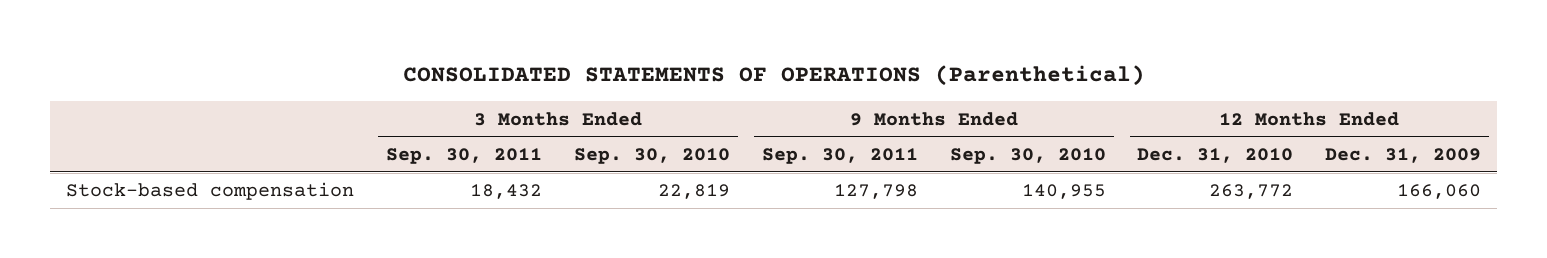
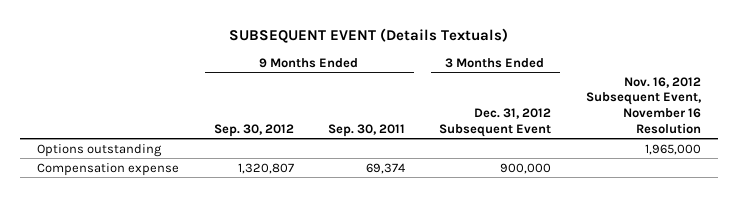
- CONSOLIDATED STATEMENTS OF OPERATIONS (Parenthetical)
+ SUBSEQUENT EVENT (Details Textuals)
- | 3 Months Ended Sep. 30, 2011 | 3 Months Ended Sep. 30, 2010 | 9 Months Ended Sep. 30, 2011 | 9 Months Ended Sep. 30, 2010 | 12 Months Ended Dec. 31, 2010 | 12 Months Ended Dec. 31, 2009
+ | 9 Months Ended Sep. 30, 2012 | 9 Months Ended Sep. 30, 2011 | 3 Months Ended Dec. 31, 2012 Subsequent Event | Nov. 16, 2012 Subsequent Event, November 16 Resolution
- Stock-based compensation | 18,432 | 22,819 | 127,798 | 140,955 | 263,772 | 166,060
+ Options outstanding | | | | 1,965,000
+ Compensation expense | 1,320,807 | 69,374 | 900,000 |

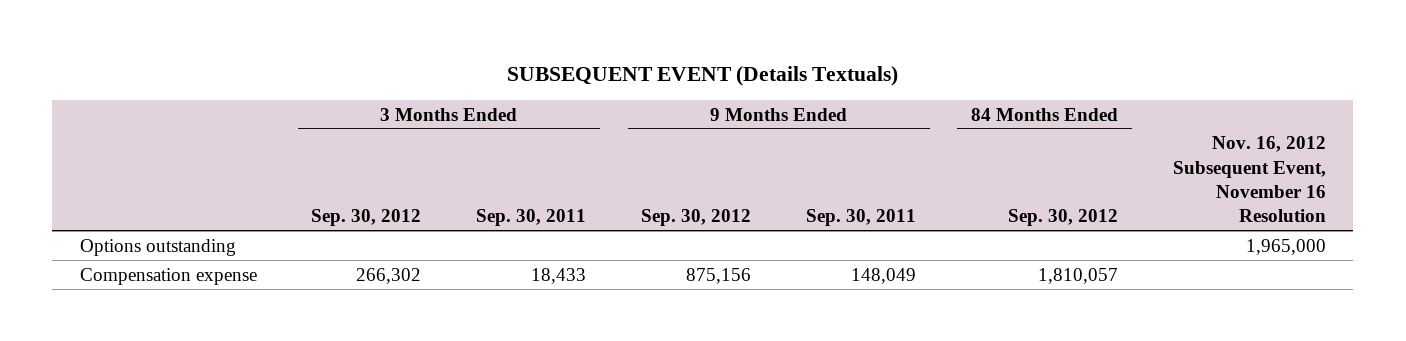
- | 9 Months Ended Sep. 30, 2012 | 9 Months Ended Sep. 30, 2011 | 3 Months Ended Dec. 31, 2012 Subsequent Event | Nov. 16, 2012 Subsequent Event, November 16 Resolution
+ | 3 Months Ended Sep. 30, 2012 | 3 Months Ended Sep. 30, 2011 | 9 Months Ended Sep. 30, 2012 | 9 Months Ended Sep. 30, 2011 | 84 Months Ended Sep. 30, 2012 | Nov. 16, 2012 Subsequent Event, November 16 Resolution
- Compensation expense | 1,320,807 | 69,374 | 900,000 |
+ Compensation expense | 266,302 | 18,433 | 875,156 | 148,049 | 1,810,057 |

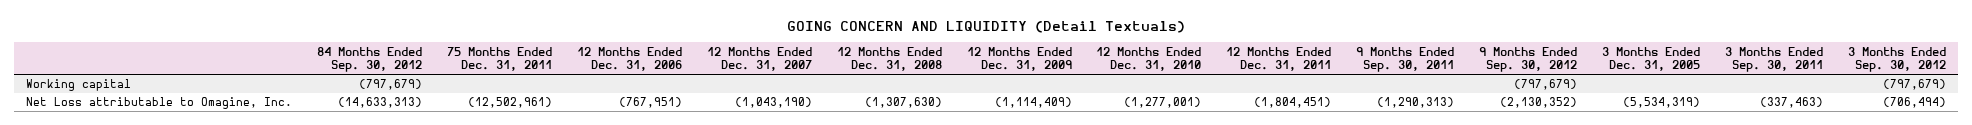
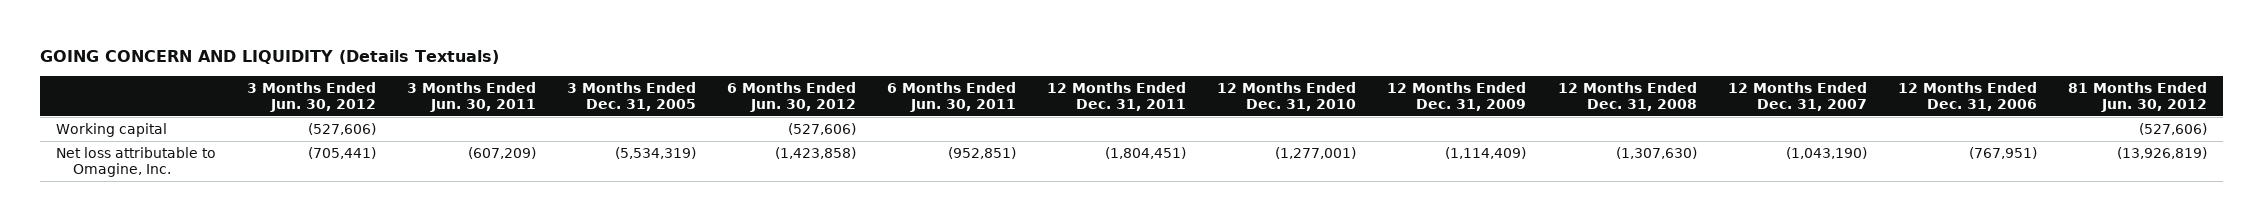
- GOING CONCERN AND LIQUIDITY (Detail Textuals)
+ GOING CONCERN AND LIQUIDITY (Details Textuals)
- | 84 Months Ended Sep. 30, 2012 | 75 Months Ended Dec. 31, 2011 | 12 Months Ended Dec. 31, 2006 | 12 Months Ended Dec. 31, 2007 | 12 Months Ended Dec. 31, 2008 | 12 Months Ended Dec. 31, 2009 | 12 Months Ended Dec. 31, 2010 | 12 Months Ended Dec. 31, 2011 | 9 Months Ended Sep. 30, 2011 | 9 Months Ended Sep. 30, 2012 | 3 Months Ended Dec. 31, 2005 | 3 Months Ended Sep. 30, 2011 | 3 Months Ended Sep. 30, 2012
+ | 3 Months Ended Jun. 30, 2012 | 3 Months Ended Jun. 30, 2011 | 3 Months Ended Dec. 31, 2005 | 6 Months Ended Jun. 30, 2012 | 6 Months Ended Jun. 30, 2011 | 12 Months Ended Dec. 31, 2011 | 12 Months Ended Dec. 31, 2010 | 12 Months Ended Dec. 31, 2009 | 12 Months Ended Dec. 31, 2008 | 12 Months Ended Dec. 31, 2007 | 12 Months Ended Dec. 31, 2006 | 81 Months Ended Jun. 30, 2012
- Net Loss attributable to Omagine, Inc. | (14,633,313) | (12,502,961) | (767,951) | (1,043,190) | (1,307,630) | (1,114,409) | (1,277,001) | (1,804,451) | (1,290,313) | (2,130,352) | (5,534,319) | (337,463) | (706,494)
+ Net loss attributable to Omagine, Inc. | (705,441) | (607,209) | (5,534,319) | (1,423,858) | (952,851) | (1,804,451) | (1,277,001) | (1,114,409) | (1,307,630) | (1,043,190) | (767,951) | (13,926,819)

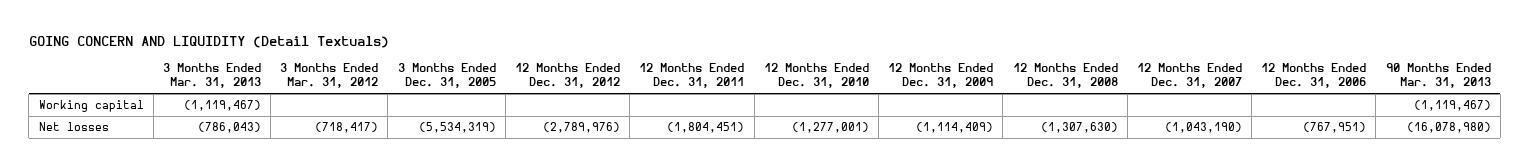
- GOING CONCERN AND LIQUIDITY (Details Textuals)
+ GOING CONCERN AND LIQUIDITY (Detail Textuals)
- | 3 Months Ended Jun. 30, 2012 | 3 Months Ended Jun. 30, 2011 | 3 Months Ended Dec. 31, 2005 | 6 Months Ended Jun. 30, 2012 | 6 Months Ended Jun. 30, 2011 | 12 Months Ended Dec. 31, 2011 | 12 Months Ended Dec. 31, 2010 | 12 Months Ended Dec. 31, 2009 | 12 Months Ended Dec. 31, 2008 | 12 Months Ended Dec. 31, 2007 | 12 Months Ended Dec. 31, 2006 | 81 Months Ended Jun. 30, 2012
+ | 3 Months Ended Mar. 31, 2013 | 3 Months Ended Mar. 31, 2012 | 3 Months Ended Dec. 31, 2005 | 12 Months Ended Dec. 31, 2012 | 12 Months Ended Dec. 31, 2011 | 12 Months Ended Dec. 31, 2010 | 12 Months Ended Dec. 31, 2009 | 12 Months Ended Dec. 31, 2008 | 12 Months Ended Dec. 31, 2007 | 12 Months Ended Dec. 31, 2006 | 90 Months Ended Mar. 31, 2013
- Net loss attributable to Omagine, Inc. | (705,441) | (607,209) | (5,534,319) | (1,423,858) | (952,851) | (1,804,451) | (1,277,001) | (1,114,409) | (1,307,630) | (1,043,190) | (767,951) | (13,926,819)
+ Net losses | (786,043) | (718,417) | (5,534,319) | (2,789,976) | (1,804,451) | (1,277,001) | (1,114,409) | (1,307,630) | (1,043,190) | (767,951) | (16,078,980)

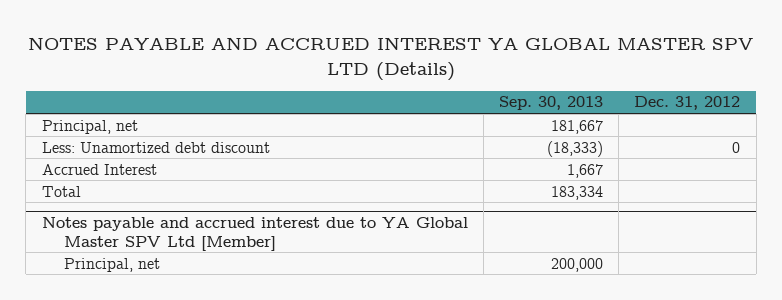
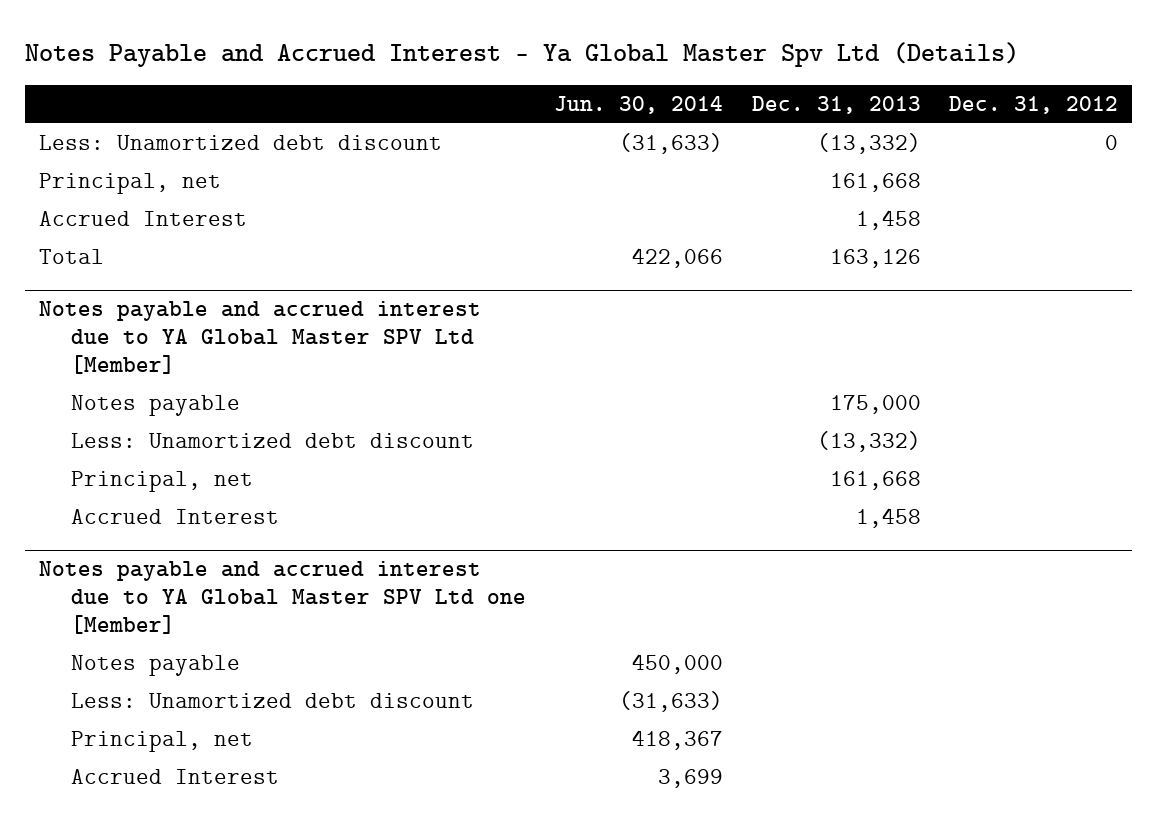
- NOTES PAYABLE AND ACCRUED INTEREST YA GLOBAL MASTER SPV LTD (Details)
+ Notes Payable and Accrued Interest - Ya Global Master Spv Ltd (Details)
- | Sep. 30, 2013 | Dec. 31, 2012
+ | Jun. 30, 2014 | Dec. 31, 2013 | Dec. 31, 2012
moved down: Principal, net | | 161,668 |
@ Notes payable and accrued interest due to YA Global Master SPV Ltd [Member]
+ Notes payable | | 175,000 |
+ Less: Unamortized debt discount | | (13,332) |
+ Accrued Interest | | 1,458 |
+ Notes payable and accrued interest due to YA Global Master SPV Ltd one [Member]
+ Notes payable | 450,000 | |
+ Less: Unamortized debt discount | (31,633) | |
+ Principal, net | 418,367 | |
+ Accrued Interest | 3,699 | |

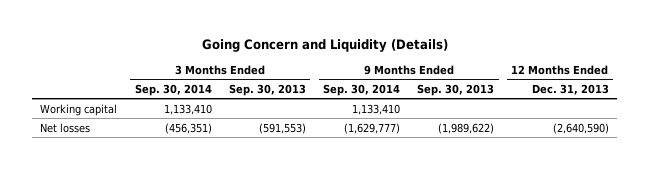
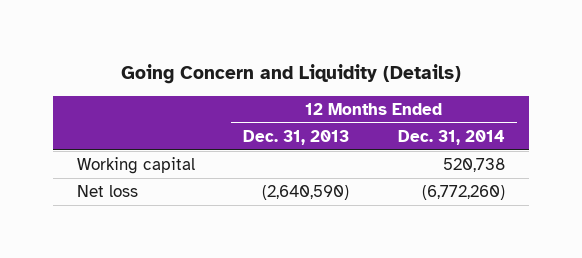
- | 3 Months Ended Sep. 30, 2014 | 3 Months Ended Sep. 30, 2013 | 9 Months Ended Sep. 30, 2014 | 9 Months Ended Sep. 30, 2013 | 12 Months Ended Dec. 31, 2013
+ | 12 Months Ended Dec. 31, 2013 | 12 Months Ended Dec. 31, 2014
- Net losses | (456,351) | (591,553) | (1,629,777) | (1,989,622) | (2,640,590)
+ Net loss | (2,640,590) | (6,772,260)

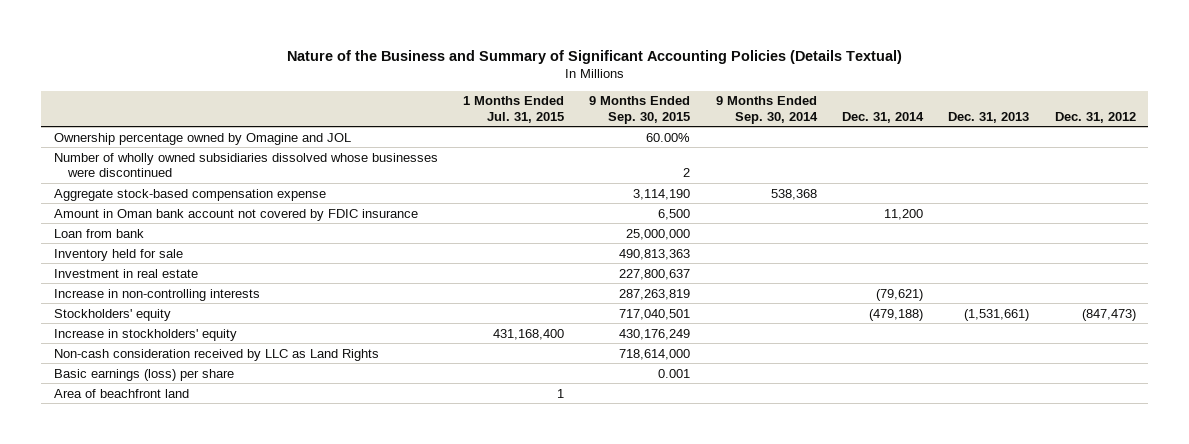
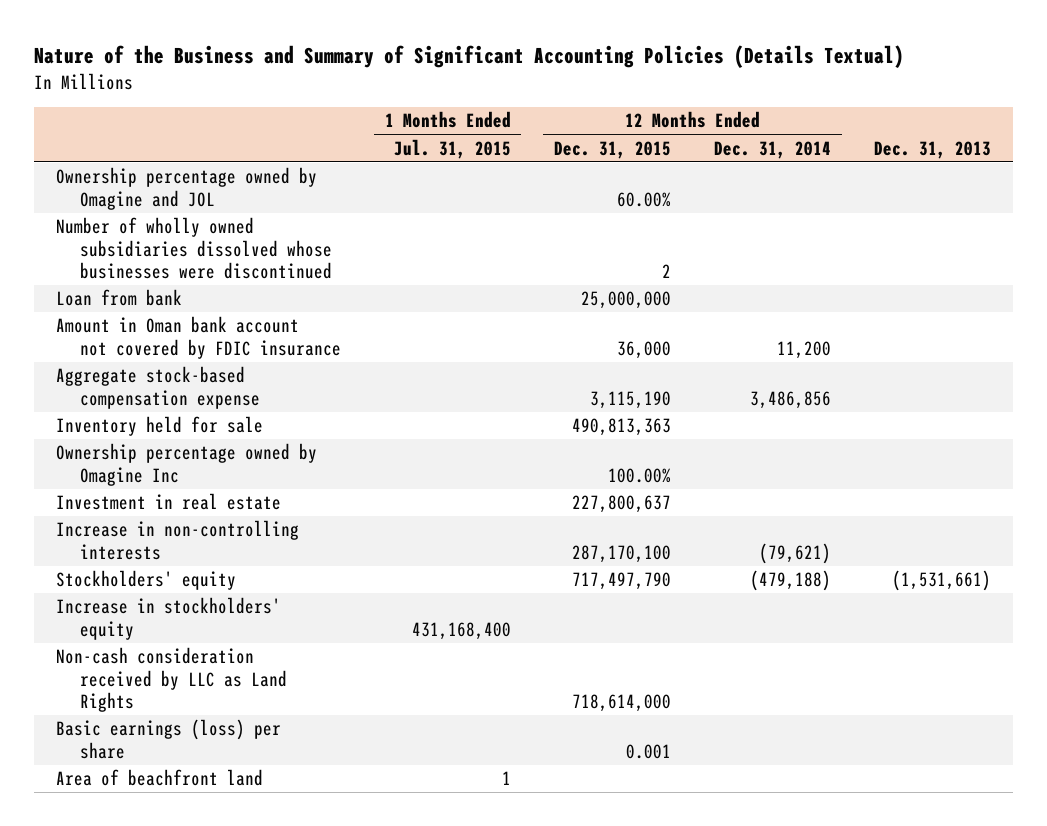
- | 1 Months Ended Jul. 31, 2015 | 9 Months Ended Sep. 30, 2015 | 9 Months Ended Sep. 30, 2014 | Dec. 31, 2014 | Dec. 31, 2013 | Dec. 31, 2012
+ | 1 Months Ended Jul. 31, 2015 | 12 Months Ended Dec. 31, 2015 | 12 Months Ended Dec. 31, 2014 | Dec. 31, 2013
moved down: Amount in Oman bank account not covered by FDIC insurance | | 36,000 | 11,200 |
moved down: Aggregate stock-based compensation expense | | 3,115,190 | 3,486,856 |
+ Ownership percentage owned by Omagine Inc | | 100.00% | |

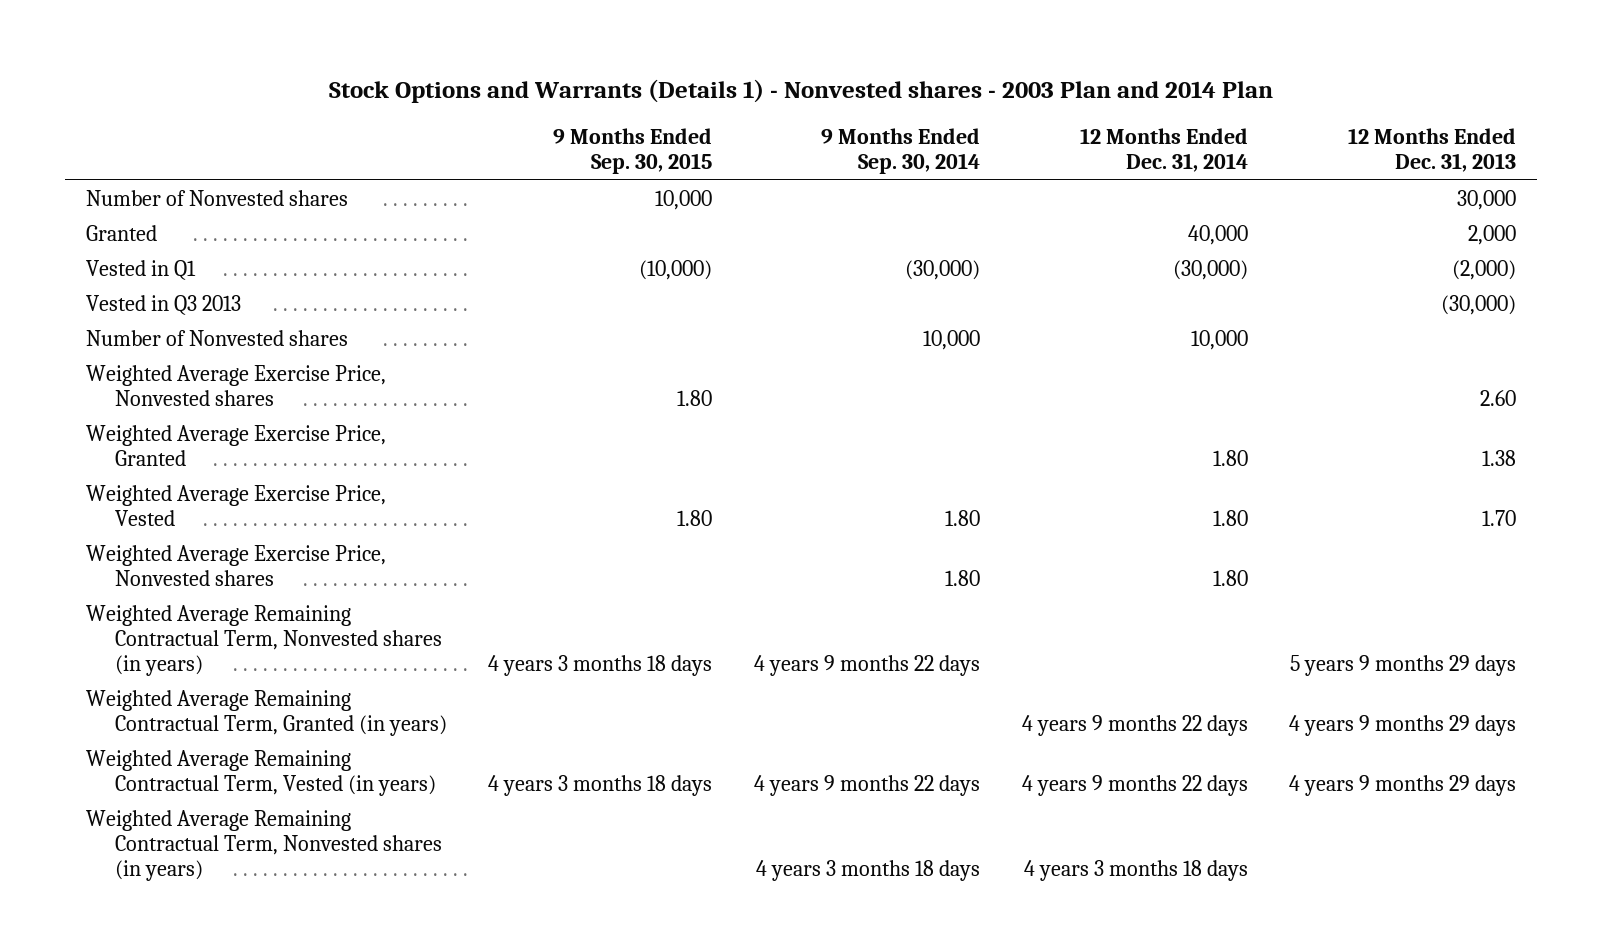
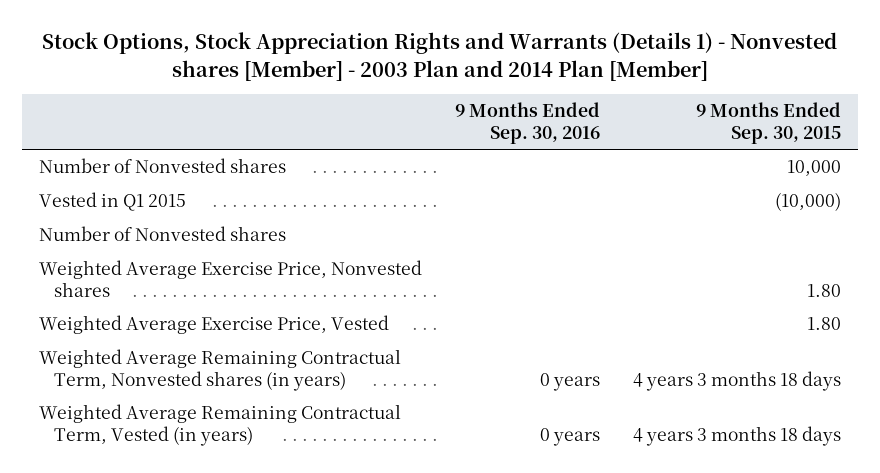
- Stock Options and Warrants (Details 1) - Nonvested shares - 2003 Plan and 2014 Plan
+ Stock Options, Stock Appreciation Rights and Warrants (Details 1) - Nonvested shares [Member] - 2003 Plan and 2014 Plan [Member]
- | 9 Months Ended Sep. 30, 2015 | 9 Months Ended Sep. 30, 2014 | 12 Months Ended Dec. 31, 2014 | 12 Months Ended Dec. 31, 2013
+ | 9 Months Ended Sep. 30, 2016 | 9 Months Ended Sep. 30, 2015
- Granted | | | 40,000 | 2,000
- Vested in Q1 | (10,000) | (30,000) | (30,000) | (2,000)
- Vested in Q3 2013 | | | | (30,000)
+ Vested in Q1 2015 | | (10,000)
- Weighted Average Exercise Price, Granted | | | 1.80 | 1.38
- Weighted Average Exercise Price, Nonvested shares | | 1.80 | 1.80 |
- Weighted Average Remaining Contractual Term, Granted (in years) | | | 4 years 9 months 22 days | 4 years 9 months 29 days
- Weighted Average Remaining Contractual Term, Nonvested shares (in years) | | 4 years 3 months 18 days | 4 years 3 months 18 days |

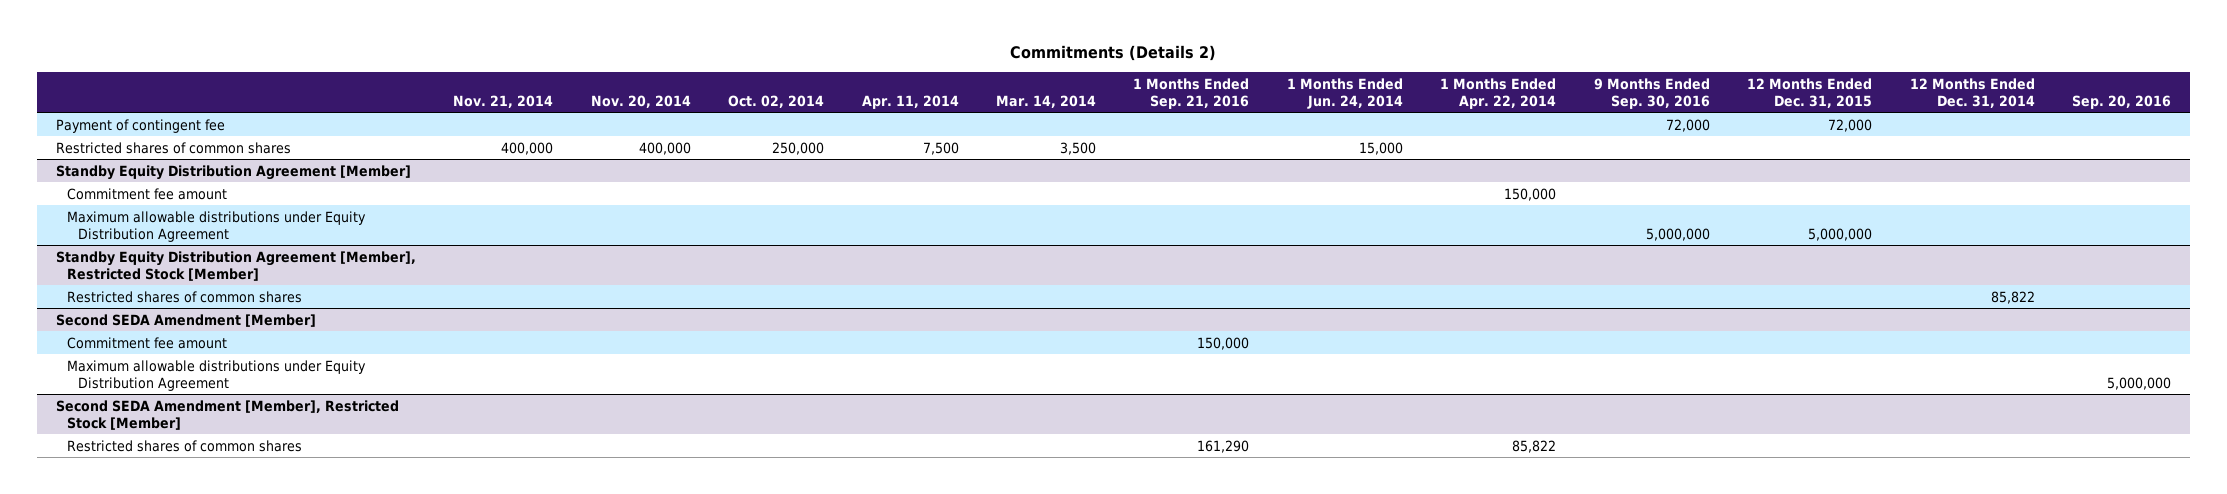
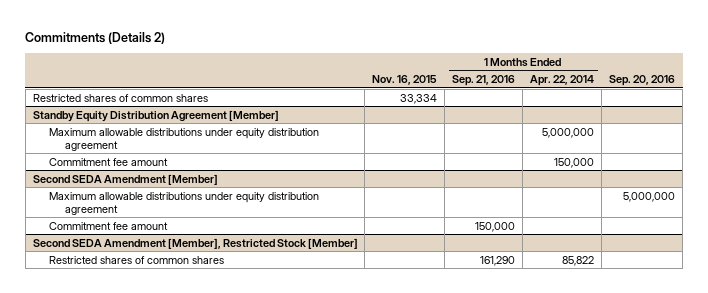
- | Nov. 21, 2014 | Nov. 20, 2014 | Oct. 02, 2014 | Apr. 11, 2014 | Mar. 14, 2014 | 1 Months Ended Sep. 21, 2016 | 1 Months Ended Jun. 24, 2014 | 1 Months Ended Apr. 22, 2014 | 9 Months Ended Sep. 30, 2016 | 12 Months Ended Dec. 31, 2015 | 12 Months Ended Dec. 31, 2014 | Sep. 20, 2016
+ | Nov. 16, 2015 | 1 Months Ended Sep. 21, 2016 | 1 Months Ended Apr. 22, 2014 | Sep. 20, 2016
- Payment of contingent fee | | | | | | | | | 72,000 | 72,000 | |
@ Standby Equity Distribution Agreement [Member]
+ Maximum allowable distributions under equity distribution agreement | | | 5,000,000 |
- Maximum allowable distributions under Equity Distribution Agreement | | | | | | | | | 5,000,000 | 5,000,000 | |
- Standby Equity Distribution Agreement [Member], Restricted Stock [Member]
- Restricted shares of common shares | | | | | | | | | | | 85,822 |
@ Second SEDA Amendment [Member]
+ Maximum allowable distributions under equity distribution agreement | | | | 5,000,000
- Maximum allowable distributions under Equity Distribution Agreement | | | | | | | | | | | | 5,000,000

